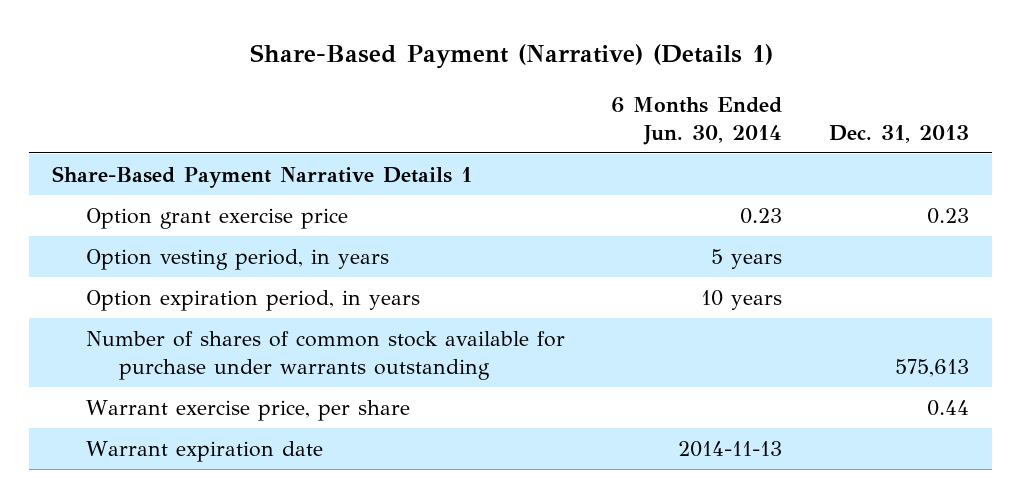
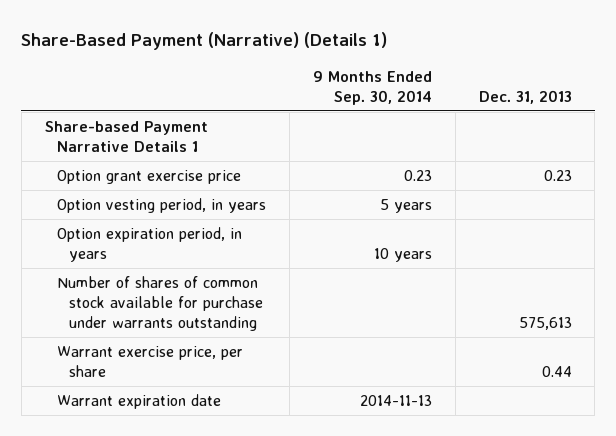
- | 6 Months Ended Jun. 30, 2014 | Dec. 31, 2013
+ | 9 Months Ended Sep. 30, 2014 | Dec. 31, 2013
- Share-Based Payment Narrative Details 1
+ Share-based Payment Narrative Details 1

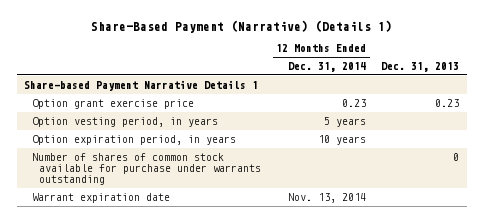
- | 9 Months Ended Sep. 30, 2014 | Dec. 31, 2013
+ | 12 Months Ended Dec. 31, 2014 | Dec. 31, 2013
- Number of shares of common stock available for purchase under warrants outstanding | | 575,613
- Warrant exercise price, per share | | 0.44
+ Number of shares of common stock available for purchase under warrants outstanding | | 0

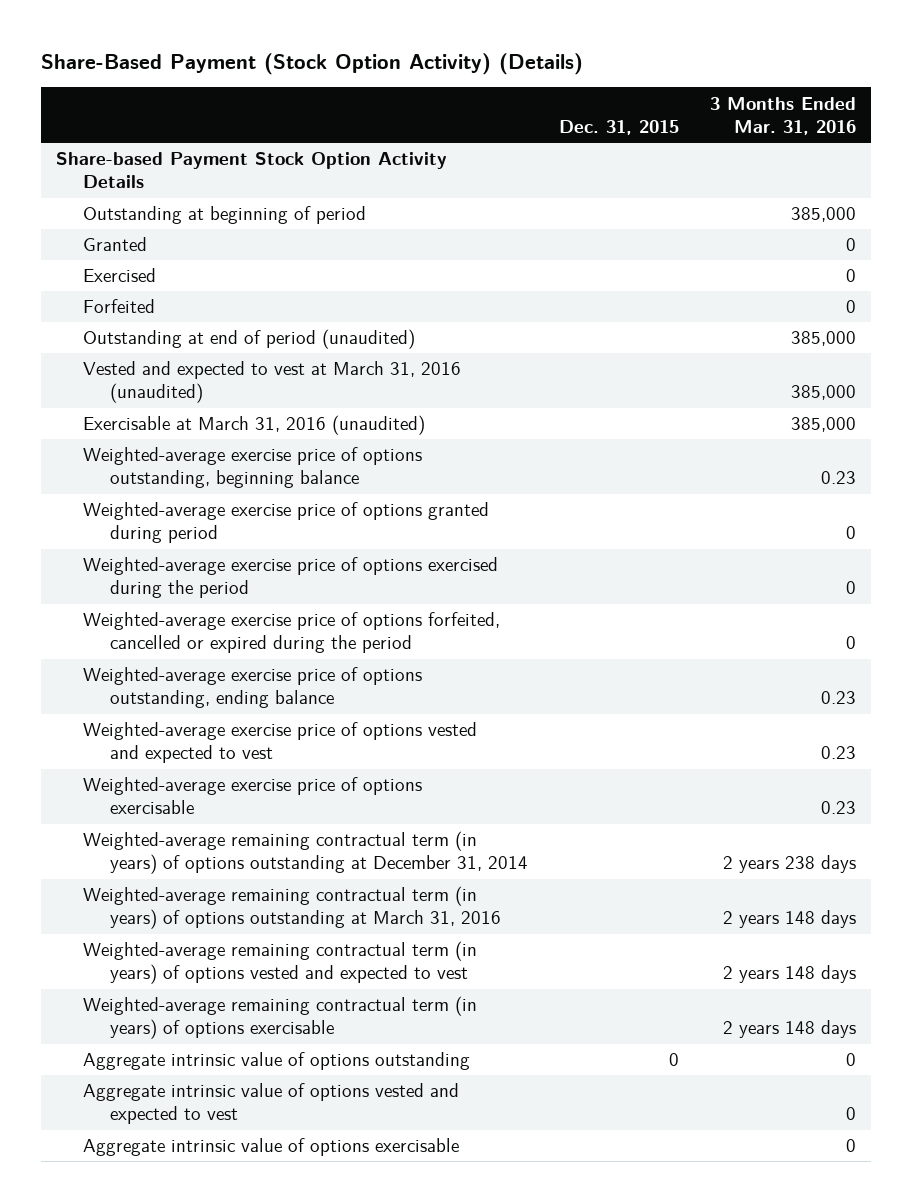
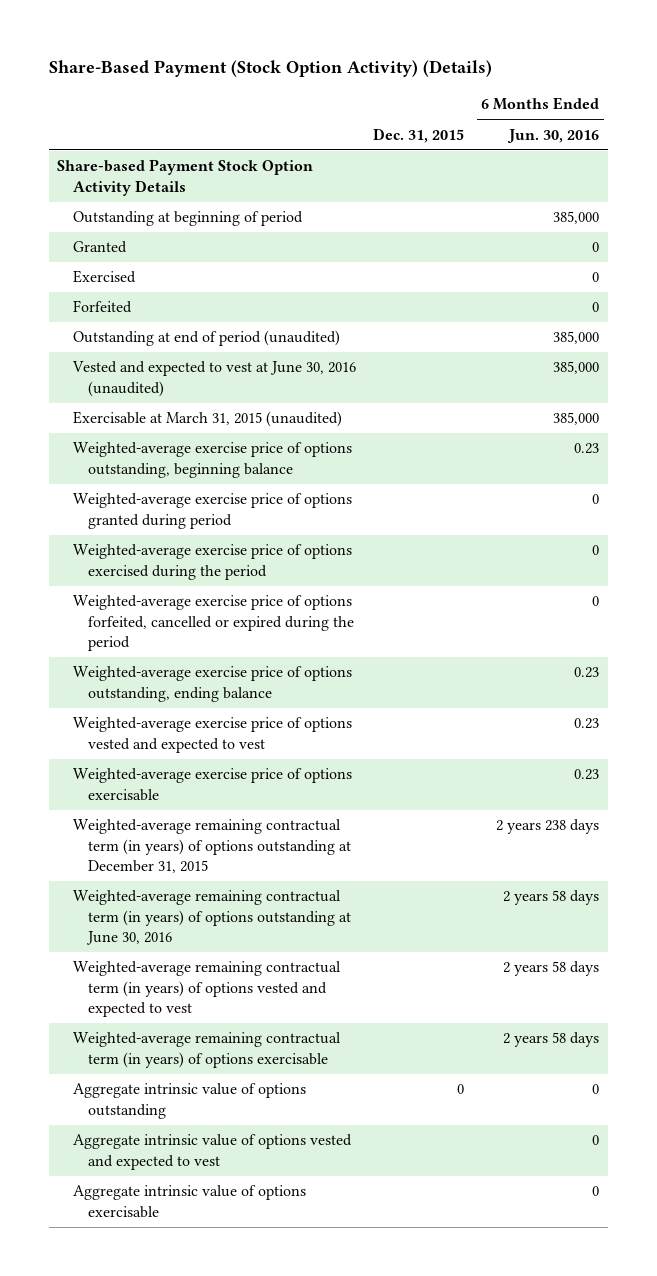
- | Dec. 31, 2015 | 3 Months Ended Mar. 31, 2016
+ | Dec. 31, 2015 | 6 Months Ended Jun. 30, 2016
- Vested and expected to vest at March 31, 2016 (unaudited) | | 385,000
- Exercisable at March 31, 2016 (unaudited) | | 385,000
+ Vested and expected to vest at June 30, 2016 (unaudited) | | 385,000
+ Exercisable at March 31, 2015 (unaudited) | | 385,000
- Weighted-average remaining contractual term (in years) of options outstanding at December 31, 2014 | | 2 years 238 days
- Weighted-average remaining contractual term (in years) of options outstanding at March 31, 2016 | | 2 years 148 days
+ Weighted-average remaining contractual term (in years) of options outstanding at December 31, 2015 | | 2 years 238 days
+ Weighted-average remaining contractual term (in years) of options outstanding at June 30, 2016 | | 2 years 58 days

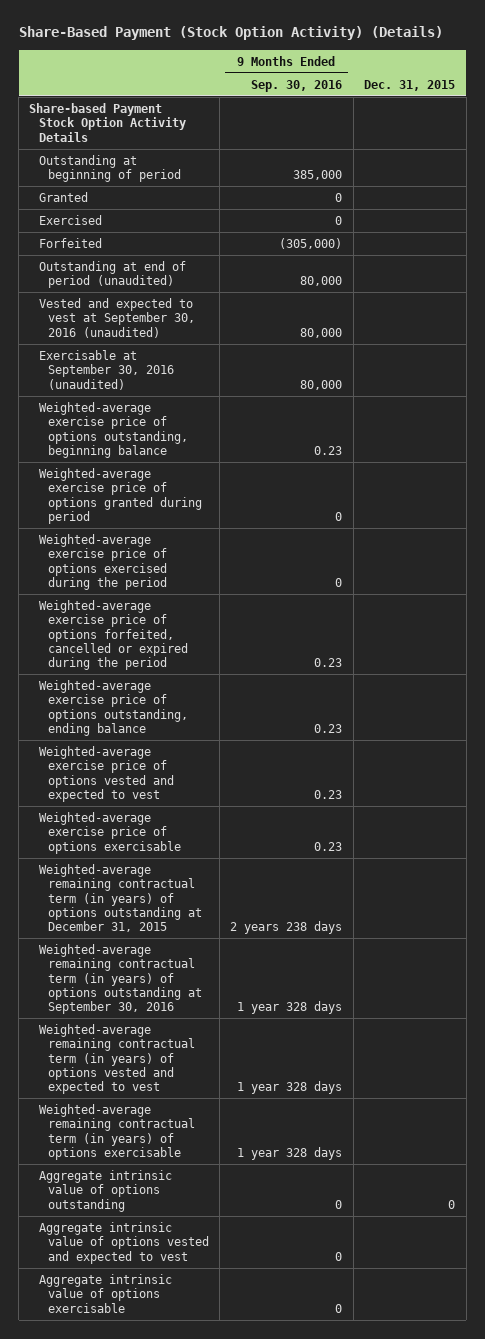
- | Dec. 31, 2015 | 6 Months Ended Jun. 30, 2016
+ | 9 Months Ended Sep. 30, 2016 | Dec. 31, 2015
- Vested and expected to vest at June 30, 2016 (unaudited) | | 385,000
- Exercisable at March 31, 2015 (unaudited) | | 385,000
+ Vested and expected to vest at September 30, 2016 (unaudited) | 80,000 |
+ Exercisable at September 30, 2016 (unaudited) | 80,000 |
- Weighted-average remaining contractual term (in years) of options outstanding at June 30, 2016 | | 2 years 58 days
+ Weighted-average remaining contractual term (in years) of options outstanding at September 30, 2016 | 1 year 328 days |

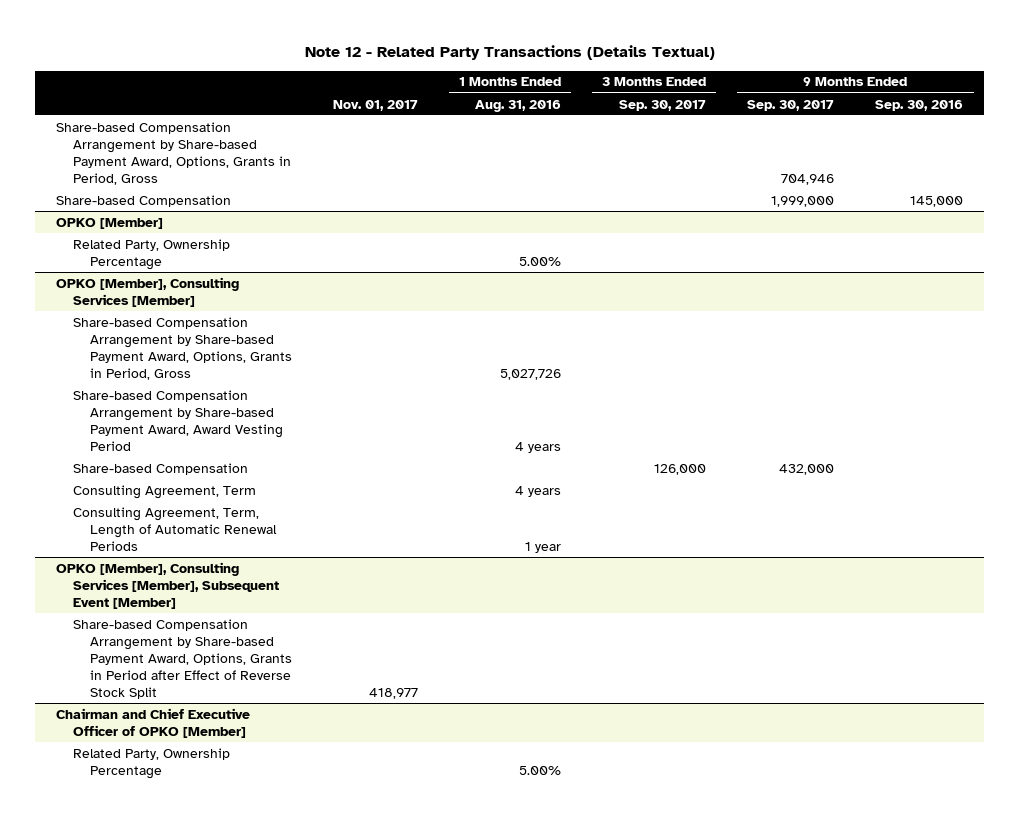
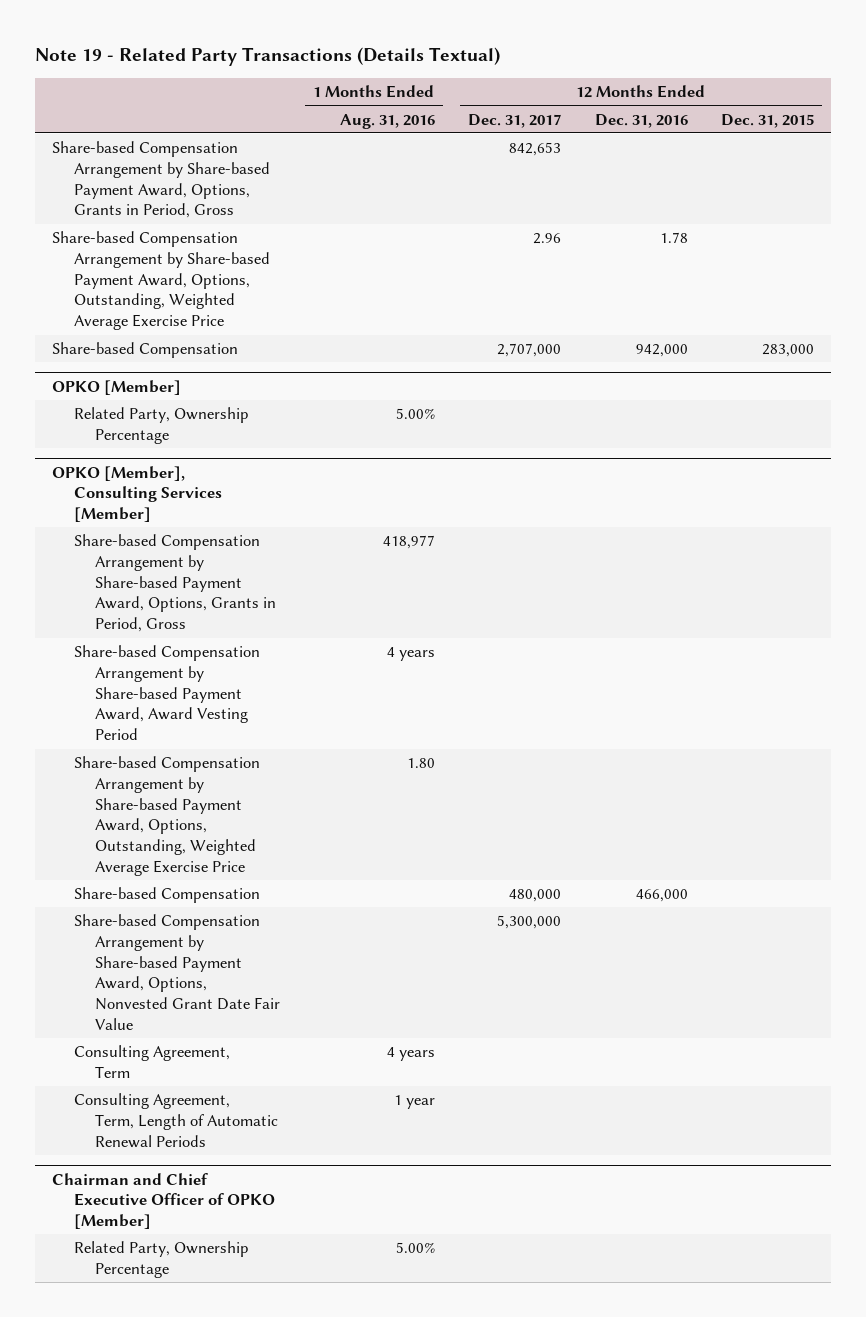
- Note 12 - Related Party Transactions (Details Textual)
+ Note 19 - Related Party Transactions (Details Textual)
- | Nov. 01, 2017 | 1 Months Ended Aug. 31, 2016 | 3 Months Ended Sep. 30, 2017 | 9 Months Ended Sep. 30, 2017 | 9 Months Ended Sep. 30, 2016
+ | 1 Months Ended Aug. 31, 2016 | 12 Months Ended Dec. 31, 2017 | 12 Months Ended Dec. 31, 2016 | 12 Months Ended Dec. 31, 2015
+ Share-based Compensation Arrangement by Share-based Payment Award, Options, Outstanding, Weighted Average Exercise Price | | 2.96 | 1.78 |
@ OPKO [Member], Consulting Services [Member]
- Share-based Compensation Arrangement by Share-based Payment Award, Options, Grants in Period, Gross | | 5,027,726 | | |
+ Share-based Compensation Arrangement by Share-based Payment Award, Options, Grants in Period, Gross | 418,977 | | |
+ Share-based Compensation Arrangement by Share-based Payment Award, Options, Outstanding, Weighted Average Exercise Price | 1.80 | | |
+ Share-based Compensation Arrangement by Share-based Payment Award, Options, Nonvested Grant Date Fair Value | | 5,300,000 | |
- OPKO [Member], Consulting Services [Member], Subsequent Event [Member]
- Share-based Compensation Arrangement by Share-based Payment Award, Options, Grants in Period after Effect of Reverse Stock Split | 418,977 | | | |

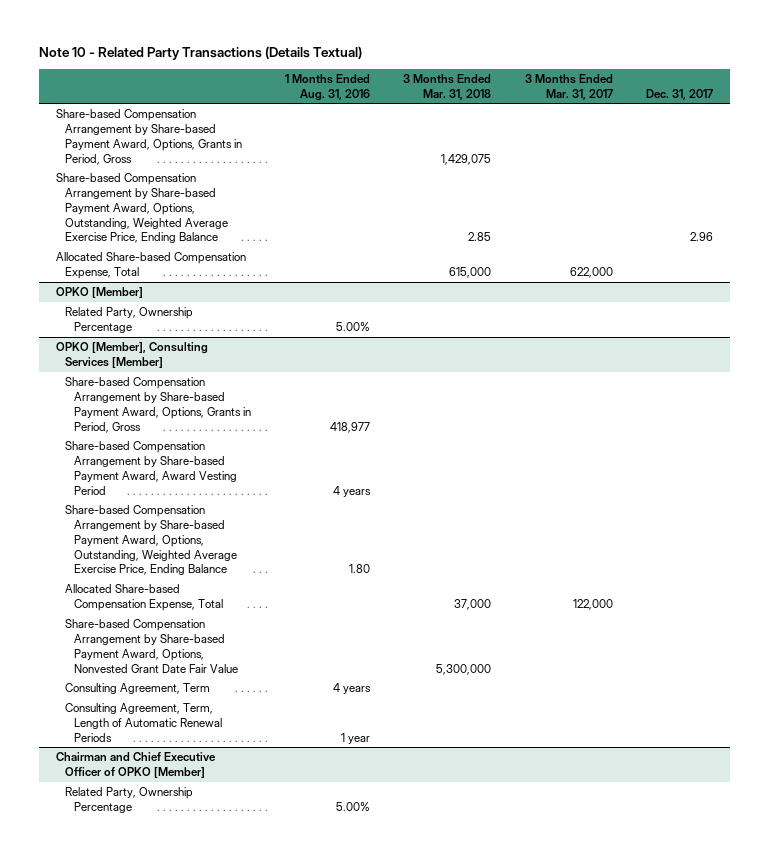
- Note 19 - Related Party Transactions (Details Textual)
+ Note 10 - Related Party Transactions (Details Textual)
- | 1 Months Ended Aug. 31, 2016 | 12 Months Ended Dec. 31, 2017 | 12 Months Ended Dec. 31, 2016 | 12 Months Ended Dec. 31, 2015
+ | 1 Months Ended Aug. 31, 2016 | 3 Months Ended Mar. 31, 2018 | 3 Months Ended Mar. 31, 2017 | Dec. 31, 2017
- Share-based Compensation Arrangement by Share-based Payment Award, Options, Outstanding, Weighted Average Exercise Price | | 2.96 | 1.78 |
- Share-based Compensation | | 2,707,000 | 942,000 | 283,000
+ Share-based Compensation Arrangement by Share-based Payment Award, Options, Outstanding, Weighted Average Exercise Price, Ending Balance | | 2.85 | | 2.96
+ Allocated Share-based Compensation Expense, Total | | 615,000 | 622,000 |
@ OPKO [Member], Consulting Services [Member]
- Share-based Compensation Arrangement by Share-based Payment Award, Options, Outstanding, Weighted Average Exercise Price | 1.80 | | |
- Share-based Compensation | | 480,000 | 466,000 |
+ Share-based Compensation Arrangement by Share-based Payment Award, Options, Outstanding, Weighted Average Exercise Price, Ending Balance | 1.80 | | |
+ Allocated Share-based Compensation Expense, Total | | 37,000 | 122,000 |

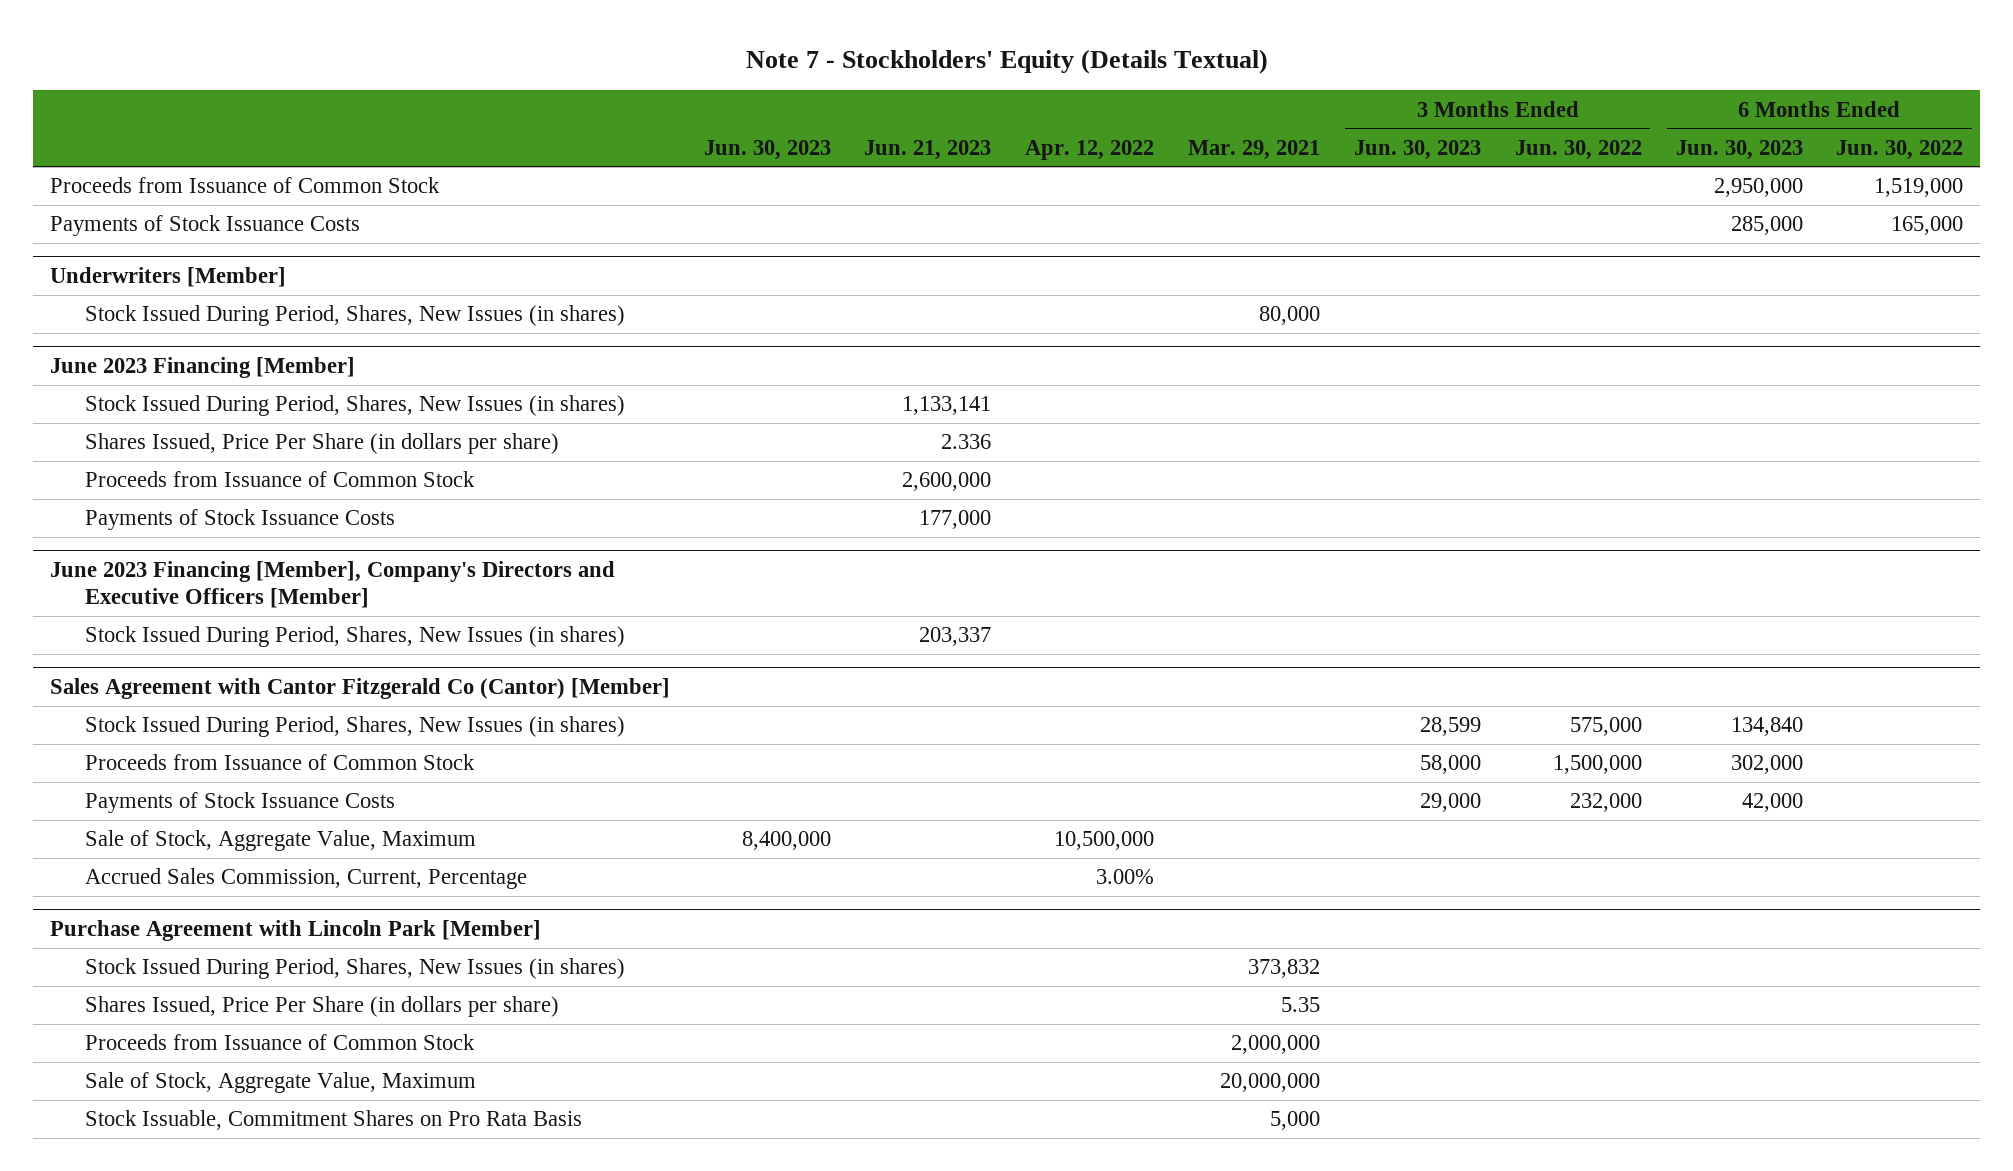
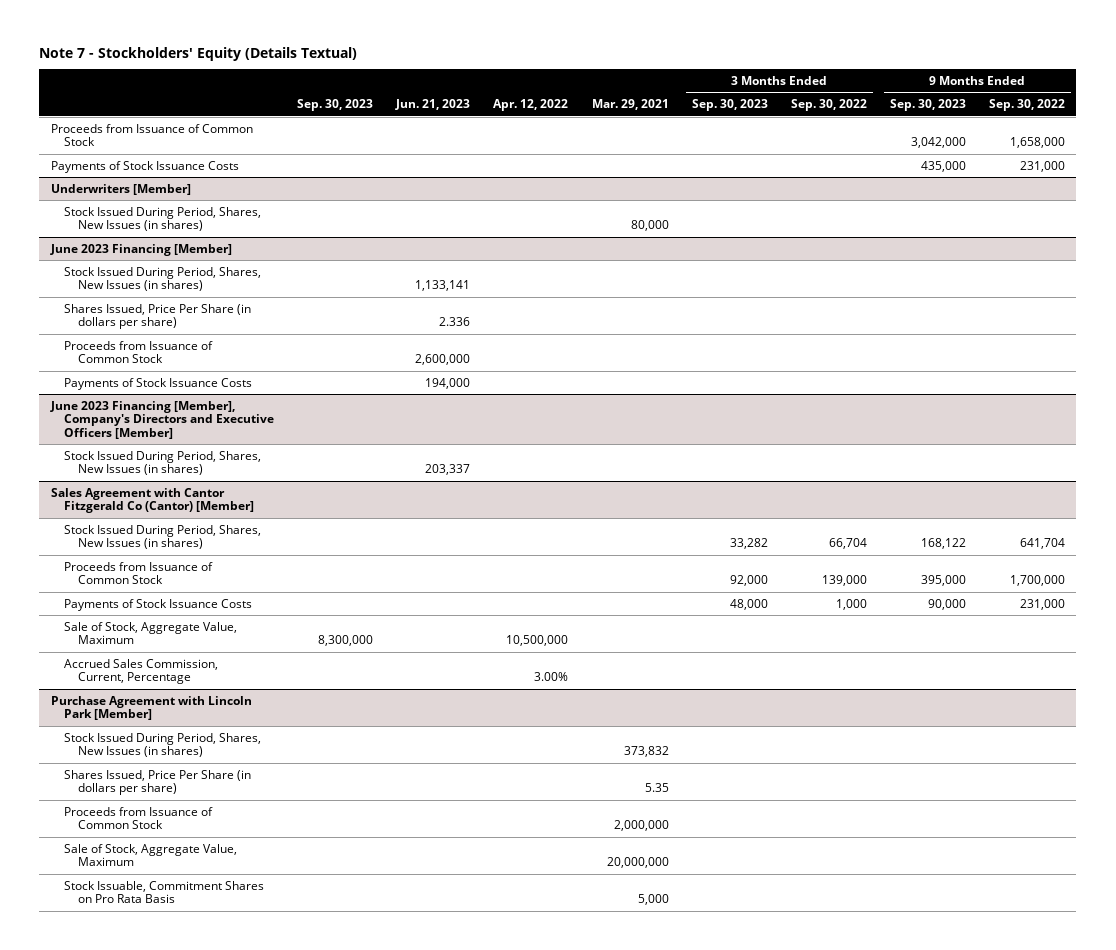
- | Jun. 30, 2023 | Jun. 21, 2023 | Apr. 12, 2022 | Mar. 29, 2021 | 3 Months Ended Jun. 30, 2023 | 3 Months Ended Jun. 30, 2022 | 6 Months Ended Jun. 30, 2023 | 6 Months Ended Jun. 30, 2022
+ | Sep. 30, 2023 | Jun. 21, 2023 | Apr. 12, 2022 | Mar. 29, 2021 | 3 Months Ended Sep. 30, 2023 | 3 Months Ended Sep. 30, 2022 | 9 Months Ended Sep. 30, 2023 | 9 Months Ended Sep. 30, 2022
@ June 2023 Financing [Member]
- Payments of Stock Issuance Costs | | 177,000 | | | | | |
+ Payments of Stock Issuance Costs | | 194,000 | | | | | |

